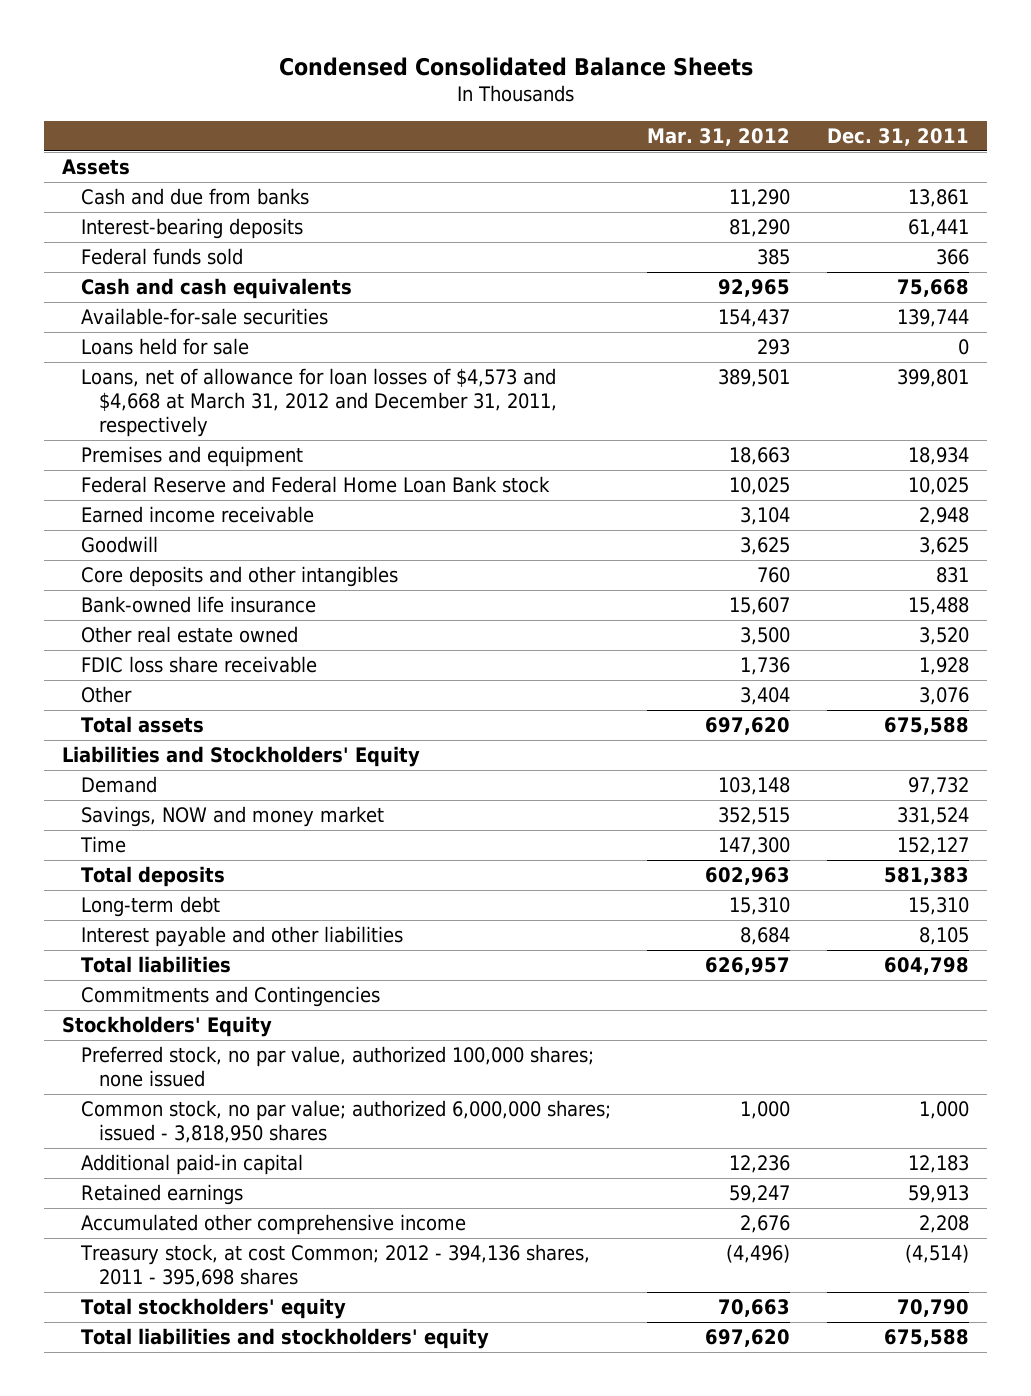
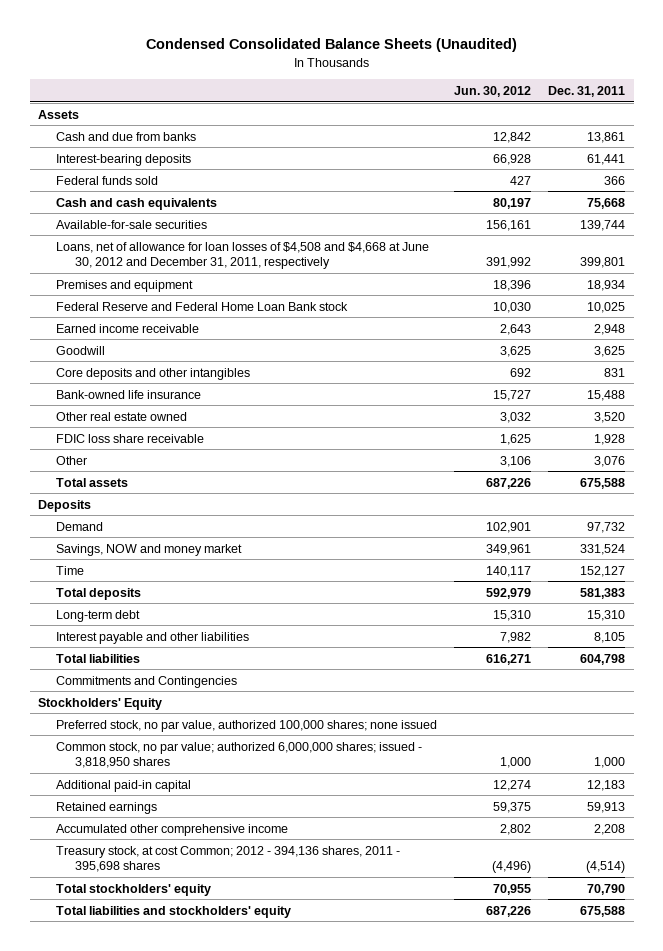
- Condensed Consolidated Balance Sheets
+ Condensed Consolidated Balance Sheets (Unaudited)
- | Mar. 31, 2012 | Dec. 31, 2011
+ | Jun. 30, 2012 | Dec. 31, 2011
- Loans held for sale | 293 | 0
- Loans, net of allowance for loan losses of $4,573 and $4,668 at March 31, 2012 and December 31, 2011, respectively | 389,501 | 399,801
+ Loans, net of allowance for loan losses of $4,508 and $4,668 at June 30, 2012 and December 31, 2011, respectively | 391,992 | 399,801
- Liabilities and Stockholders' Equity
+ Deposits

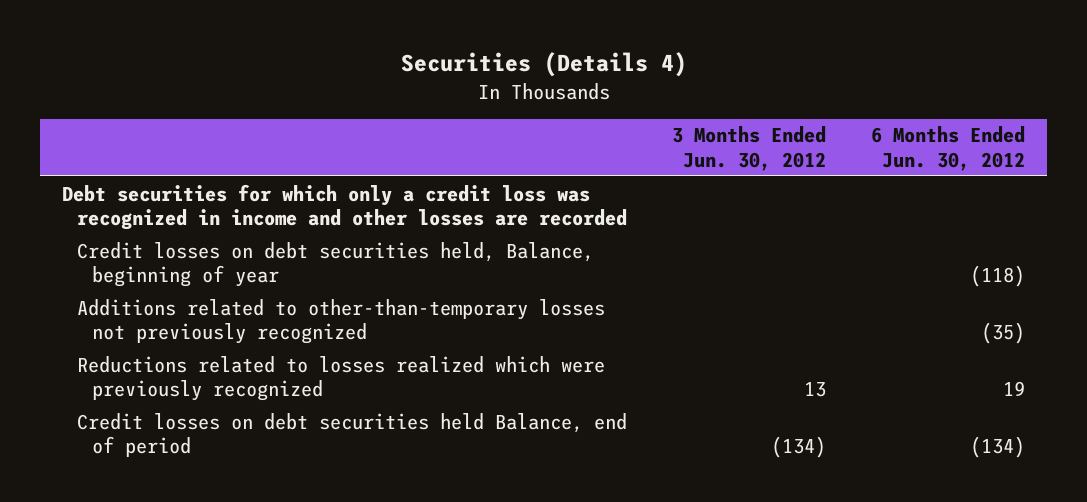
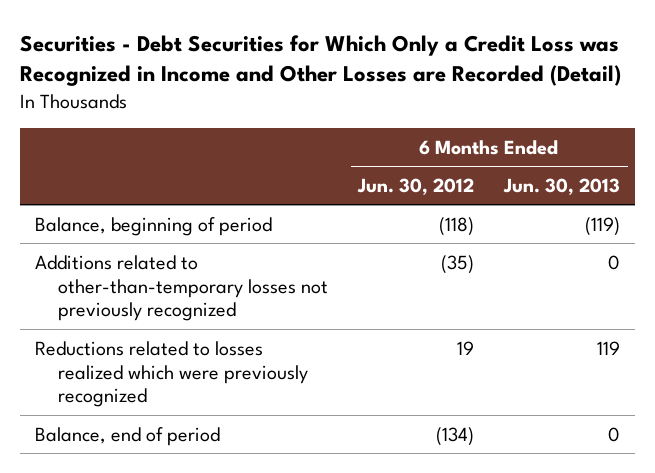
- Securities (Details 4)
+ Securities - Debt Securities for Which Only a Credit Loss was Recognized in Income and Other Losses are Recorded (Detail)
- | 3 Months Ended Jun. 30, 2012 | 6 Months Ended Jun. 30, 2012
+ | 6 Months Ended Jun. 30, 2012 | 6 Months Ended Jun. 30, 2013
- Debt securities for which only a credit loss was recognized in income and other losses are recorded
- Credit losses on debt securities held, Balance, beginning of year | | (118)
+ Balance, beginning of period | (118) | (119)
- Credit losses on debt securities held Balance, end of period | (134) | (134)
+ Balance, end of period | (134) | 0

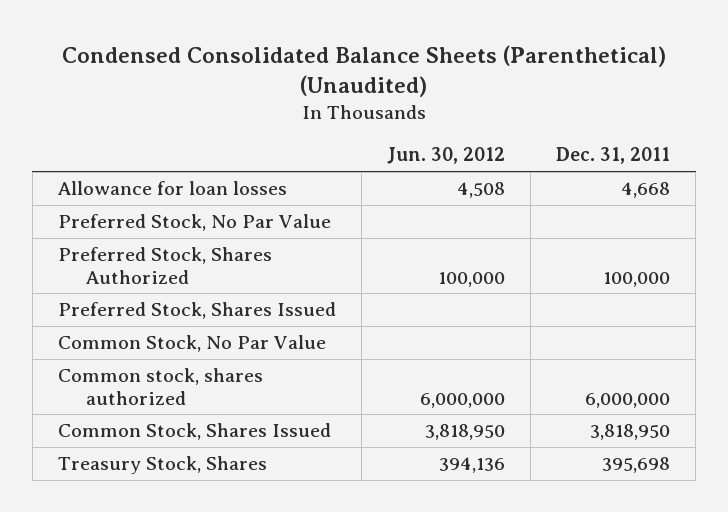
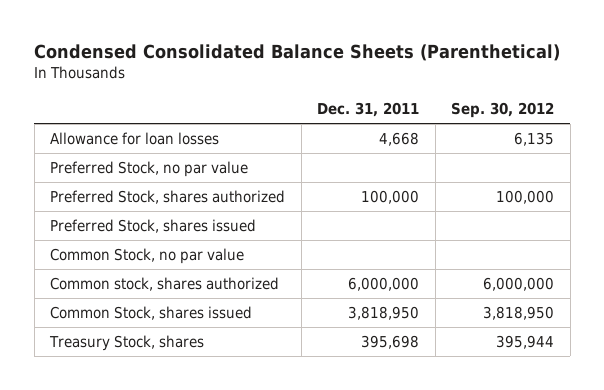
- Condensed Consolidated Balance Sheets (Parenthetical) (Unaudited)
+ Condensed Consolidated Balance Sheets (Parenthetical)
- | Jun. 30, 2012 | Dec. 31, 2011
+ | Dec. 31, 2011 | Sep. 30, 2012
- Preferred Stock, No Par Value
- Preferred Stock, Shares Authorized | 100,000 | 100,000
- Preferred Stock, Shares Issued
- Common Stock, No Par Value
+ Preferred Stock, no par value
+ Preferred Stock, shares authorized | 100,000 | 100,000
+ Preferred Stock, shares issued
+ Common Stock, no par value
- Common Stock, Shares Issued | 3,818,950 | 3,818,950
- Treasury Stock, Shares | 394,136 | 395,698
+ Common Stock, shares issued | 3,818,950 | 3,818,950
+ Treasury Stock, shares | 395,698 | 395,944

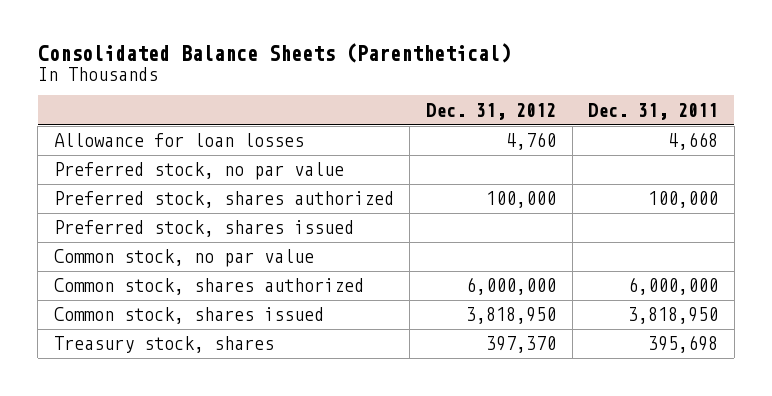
- Condensed Consolidated Balance Sheets (Parenthetical)
+ Consolidated Balance Sheets (Parenthetical)
- | Dec. 31, 2011 | Sep. 30, 2012
+ | Dec. 31, 2012 | Dec. 31, 2011
- Preferred Stock, no par value
- Preferred Stock, shares authorized | 100,000 | 100,000
- Preferred Stock, shares issued
- Common Stock, no par value
+ Preferred stock, no par value
+ Preferred stock, shares authorized | 100,000 | 100,000
+ Preferred stock, shares issued
+ Common stock, no par value
- Common Stock, shares issued | 3,818,950 | 3,818,950
- Treasury Stock, shares | 395,698 | 395,944
+ Common stock, shares issued | 3,818,950 | 3,818,950
+ Treasury stock, shares | 397,370 | 395,698

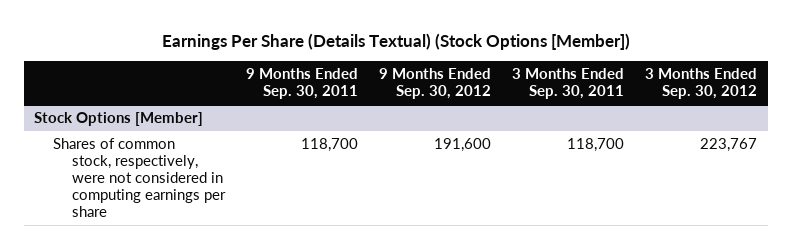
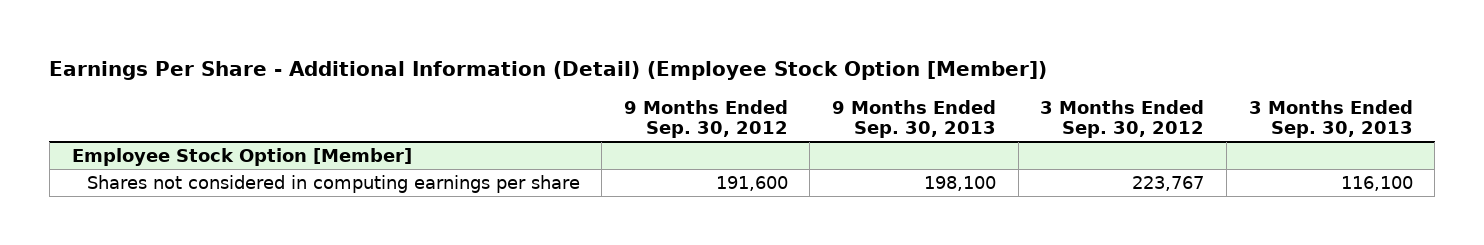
- Earnings Per Share (Details Textual) (Stock Options [Member])
+ Earnings Per Share - Additional Information (Detail) (Employee Stock Option [Member])
- | 9 Months Ended Sep. 30, 2011 | 9 Months Ended Sep. 30, 2012 | 3 Months Ended Sep. 30, 2011 | 3 Months Ended Sep. 30, 2012
+ | 9 Months Ended Sep. 30, 2012 | 9 Months Ended Sep. 30, 2013 | 3 Months Ended Sep. 30, 2012 | 3 Months Ended Sep. 30, 2013
- Stock Options [Member]
- Shares of common stock, respectively, were not considered in computing earnings per share | 118,700 | 191,600 | 118,700 | 223,767
+ Employee Stock Option [Member]
+ Shares not considered in computing earnings per share | 191,600 | 198,100 | 223,767 | 116,100

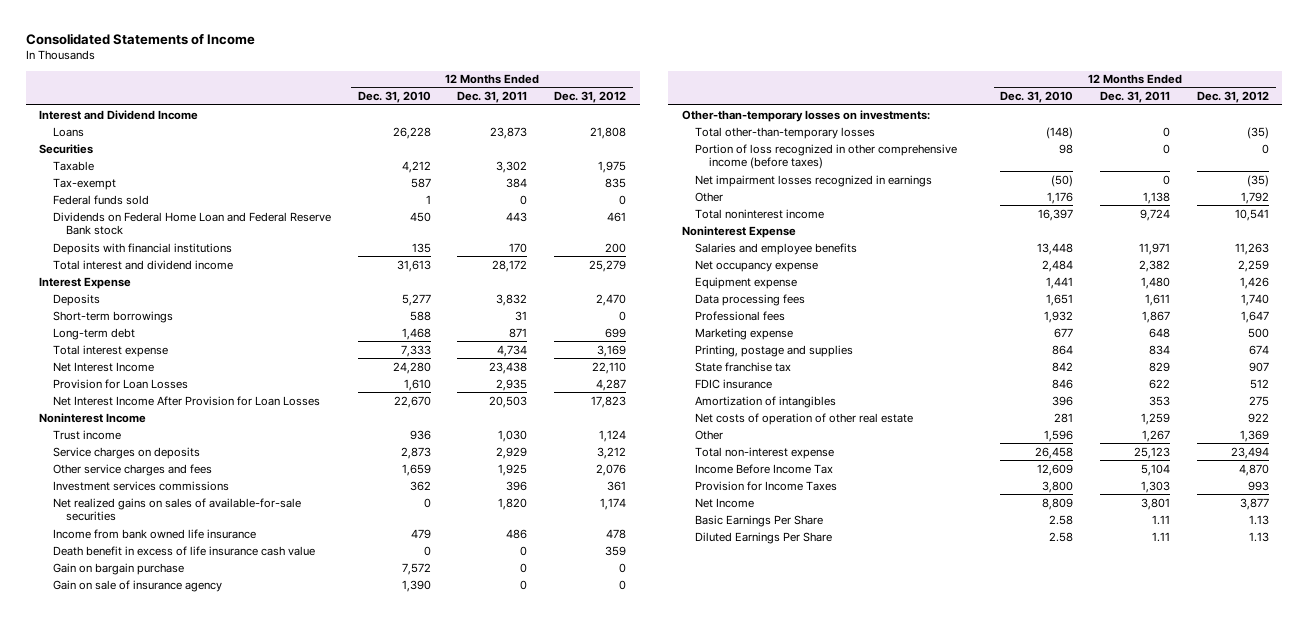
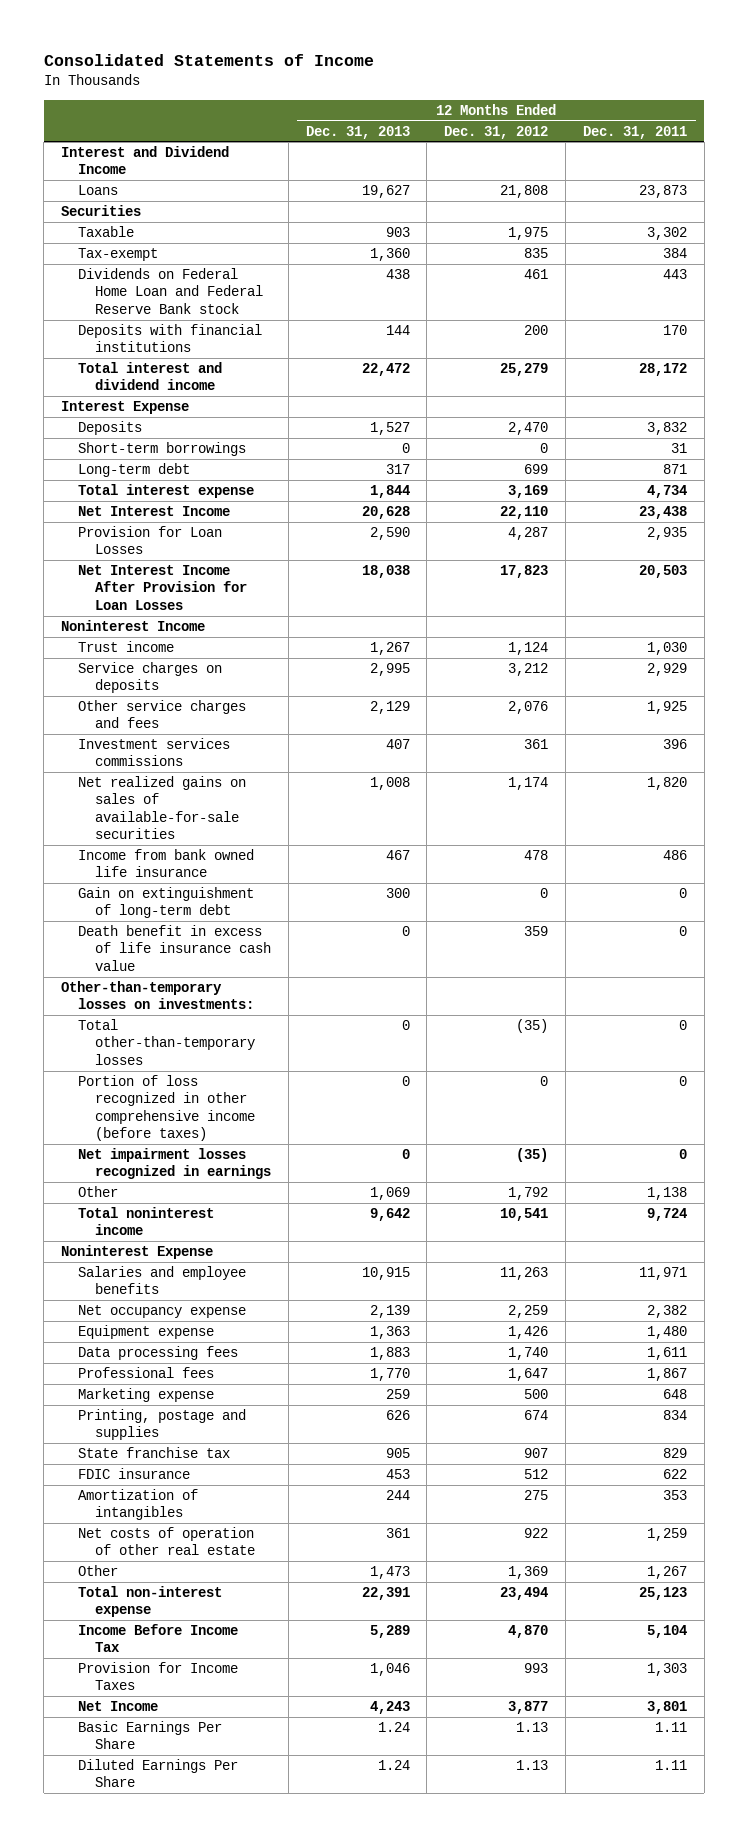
- | 12 Months Ended Dec. 31, 2010 | 12 Months Ended Dec. 31, 2011 | 12 Months Ended Dec. 31, 2012
+ | 12 Months Ended Dec. 31, 2013 | 12 Months Ended Dec. 31, 2012 | 12 Months Ended Dec. 31, 2011
- Federal funds sold | 1 | 0 | 0
+ Gain on extinguishment of long-term debt | 300 | 0 | 0
- Gain on bargain purchase | 7,572 | 0 | 0
- Gain on sale of insurance agency | 1,390 | 0 | 0

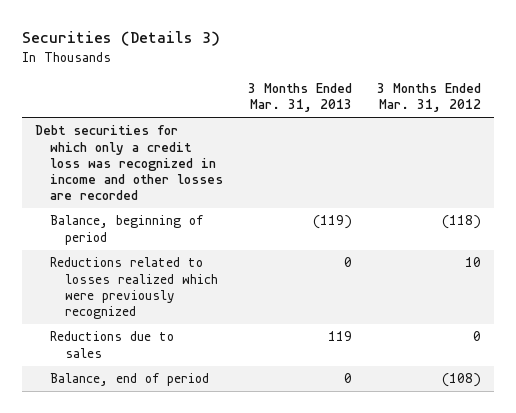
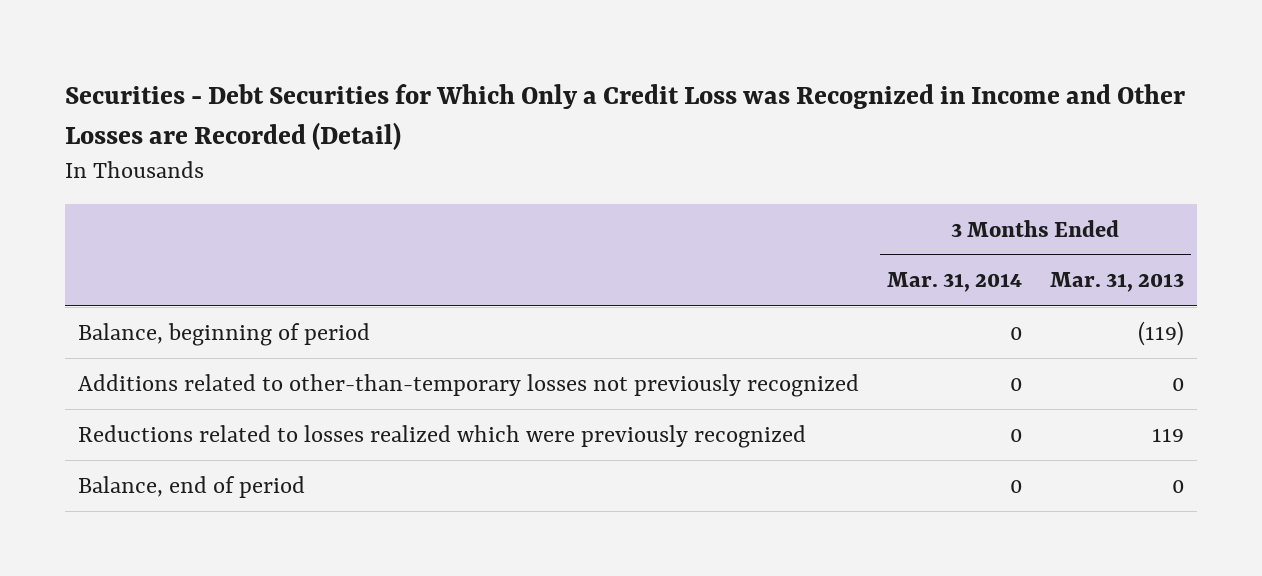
- Securities (Details 3)
+ Securities - Debt Securities for Which Only a Credit Loss was Recognized in Income and Other Losses are Recorded (Detail)
- | 3 Months Ended Mar. 31, 2013 | 3 Months Ended Mar. 31, 2012
+ | 3 Months Ended Mar. 31, 2014 | 3 Months Ended Mar. 31, 2013
- Debt securities for which only a credit loss was recognized in income and other losses are recorded
- Reductions related to losses realized which were previously recognized | 0 | 10
- Reductions due to sales | 119 | 0
+ Additions related to other-than-temporary losses not previously recognized | 0 | 0
+ Reductions related to losses realized which were previously recognized | 0 | 119

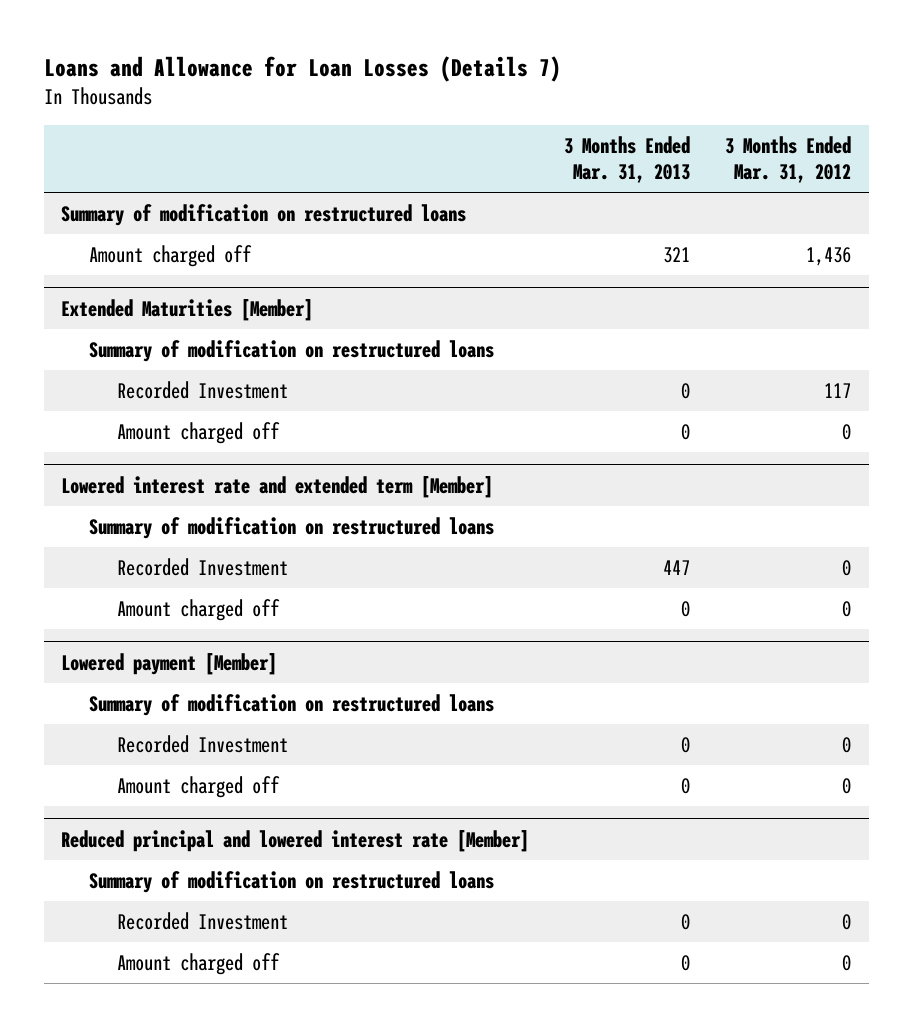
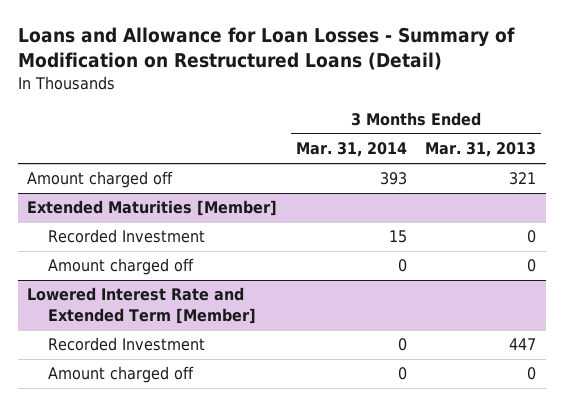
- Loans and Allowance for Loan Losses (Details 7)
+ Loans and Allowance for Loan Losses - Summary of Modification on Restructured Loans (Detail)
- | 3 Months Ended Mar. 31, 2013 | 3 Months Ended Mar. 31, 2012
+ | 3 Months Ended Mar. 31, 2014 | 3 Months Ended Mar. 31, 2013
- Summary of modification on restructured loans
@ Extended Maturities [Member]
- Summary of modification on restructured loans
- Lowered interest rate and extended term [Member]
- Summary of modification on restructured loans
+ Lowered Interest Rate and Extended Term [Member]
- Lowered payment [Member]
- Summary of modification on restructured loans
- Recorded Investment | 0 | 0
- Amount charged off | 0 | 0
- Reduced principal and lowered interest rate [Member]
- Summary of modification on restructured loans
- Recorded Investment | 0 | 0
- Amount charged off | 0 | 0

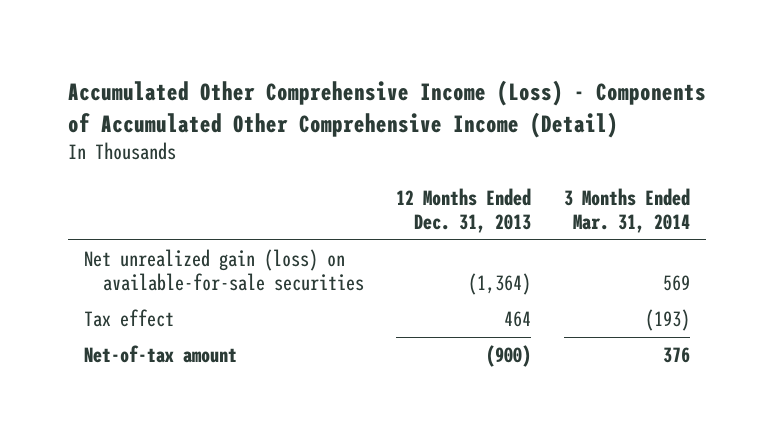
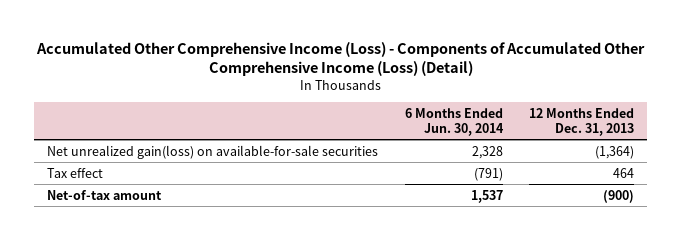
- Accumulated Other Comprehensive Income (Loss) - Components of Accumulated Other Comprehensive Income (Detail)
+ Accumulated Other Comprehensive Income (Loss) - Components of Accumulated Other Comprehensive Income (Loss) (Detail)
- | 12 Months Ended Dec. 31, 2013 | 3 Months Ended Mar. 31, 2014
+ | 6 Months Ended Jun. 30, 2014 | 12 Months Ended Dec. 31, 2013
- Net unrealized gain (loss) on available-for-sale securities | (1,364) | 569
+ Net unrealized gain(loss) on available-for-sale securities | 2,328 | (1,364)

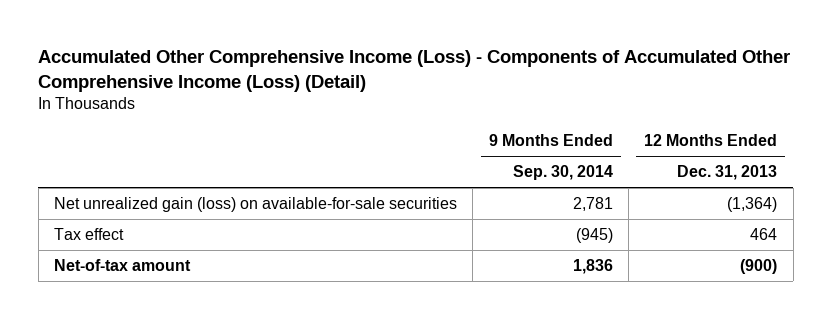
- | 6 Months Ended Jun. 30, 2014 | 12 Months Ended Dec. 31, 2013
+ | 9 Months Ended Sep. 30, 2014 | 12 Months Ended Dec. 31, 2013
- Net unrealized gain(loss) on available-for-sale securities | 2,328 | (1,364)
+ Net unrealized gain (loss) on available-for-sale securities | 2,781 | (1,364)

